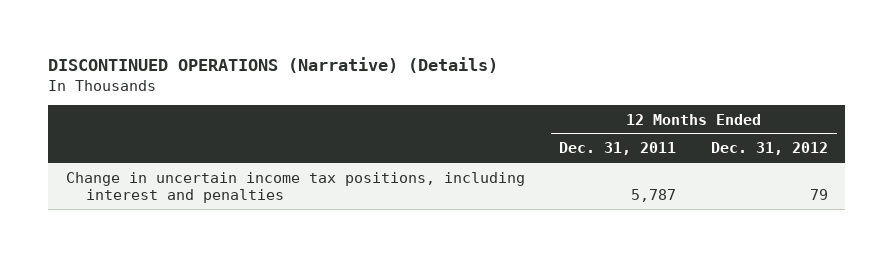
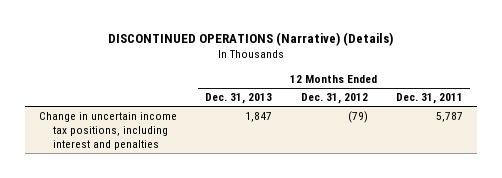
- | 12 Months Ended Dec. 31, 2011 | 12 Months Ended Dec. 31, 2012
+ | 12 Months Ended Dec. 31, 2013 | 12 Months Ended Dec. 31, 2012 | 12 Months Ended Dec. 31, 2011
- Change in uncertain income tax positions, including interest and penalties | 5,787 | 79
+ Change in uncertain income tax positions, including interest and penalties | 1,847 | (79) | 5,787

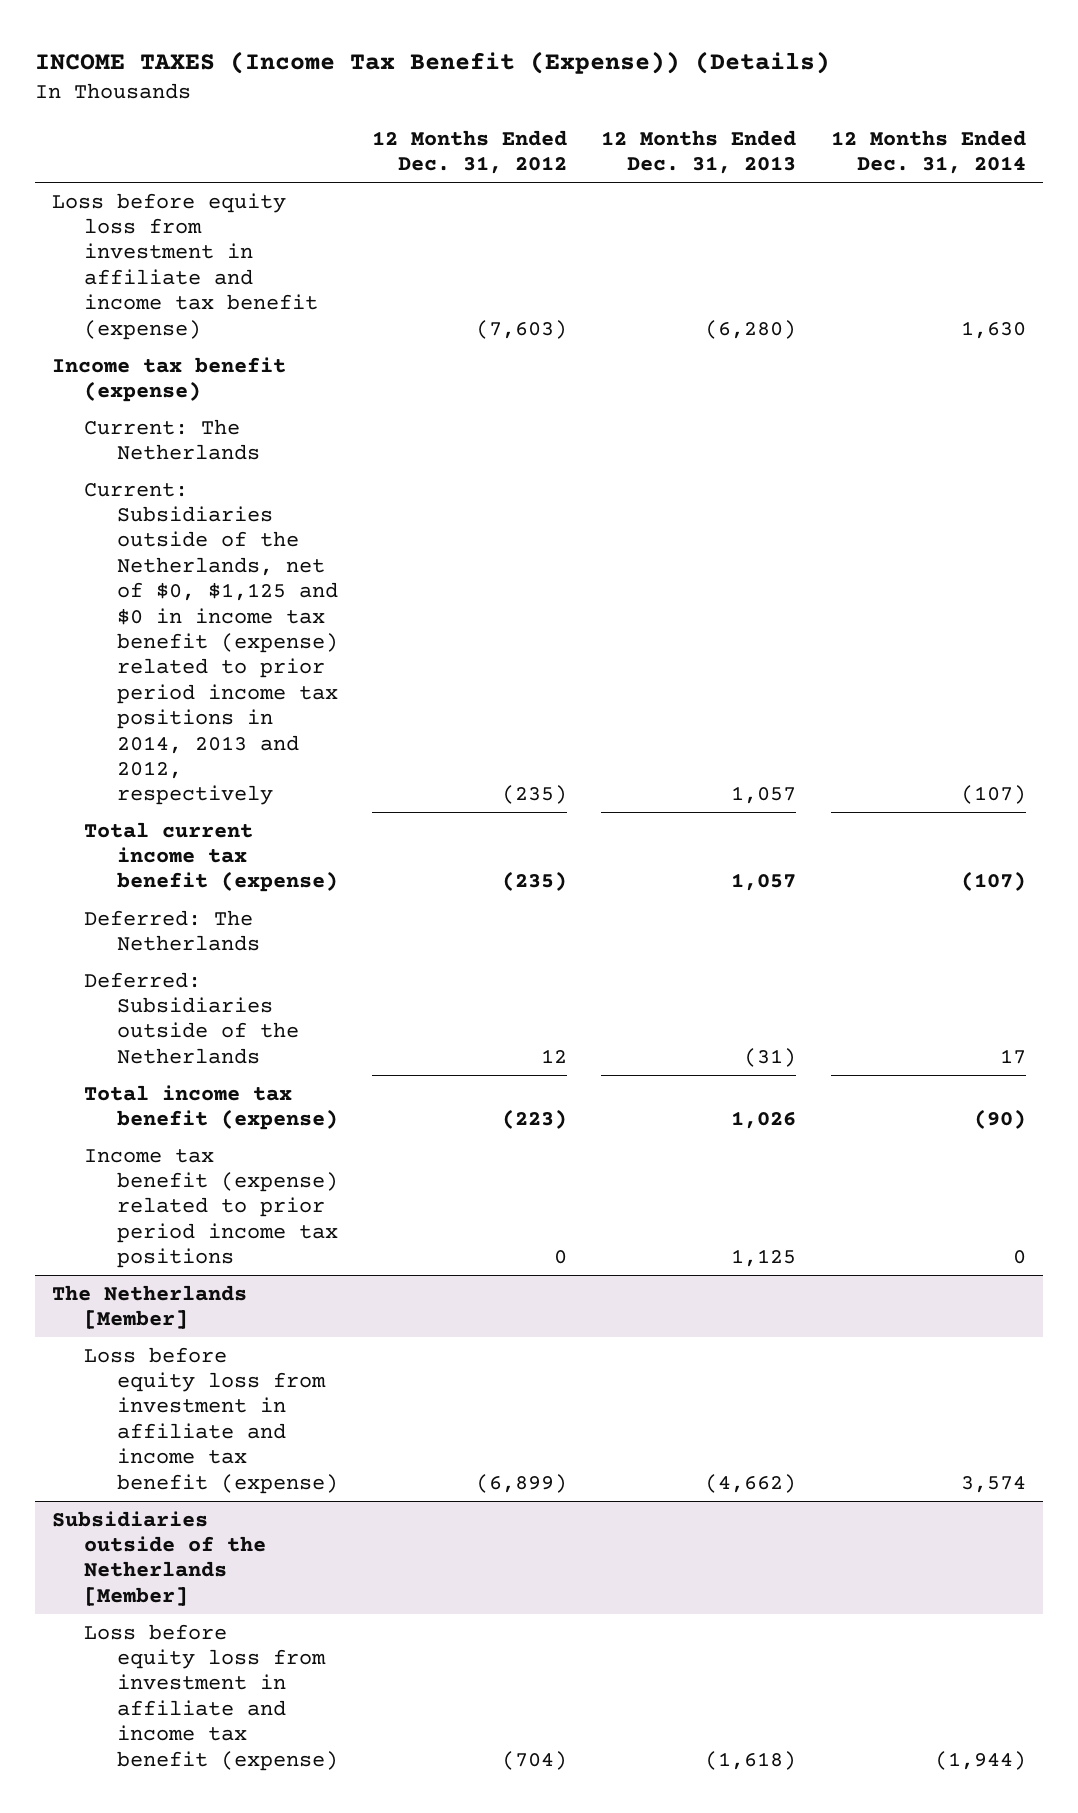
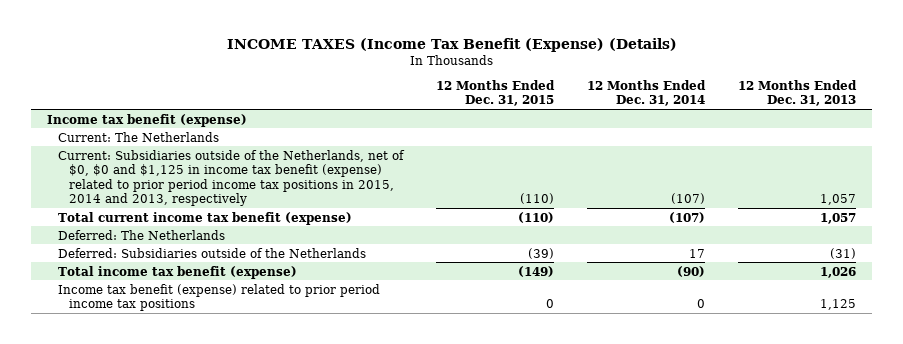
- INCOME TAXES (Income Tax Benefit (Expense)) (Details)
+ INCOME TAXES (Income Tax Benefit (Expense) (Details)
- | 12 Months Ended Dec. 31, 2012 | 12 Months Ended Dec. 31, 2013 | 12 Months Ended Dec. 31, 2014
+ | 12 Months Ended Dec. 31, 2015 | 12 Months Ended Dec. 31, 2014 | 12 Months Ended Dec. 31, 2013
- Loss before equity loss from investment in affiliate and income tax benefit (expense) | (7,603) | (6,280) | 1,630
- Current: Subsidiaries outside of the Netherlands, net of $0, $1,125 and $0 in income tax benefit (expense) related to prior period income tax positions in 2014, 2013 and 2012, respectively | (235) | 1,057 | (107)
+ Current: Subsidiaries outside of the Netherlands, net of $0, $0 and $1,125 in income tax benefit (expense) related to prior period income tax positions in 2015, 2014 and 2013, respectively | (110) | (107) | 1,057
- The Netherlands [Member]
- Loss before equity loss from investment in affiliate and income tax benefit (expense) | (6,899) | (4,662) | 3,574
- Subsidiaries outside of the Netherlands [Member]
- Loss before equity loss from investment in affiliate and income tax benefit (expense) | (704) | (1,618) | (1,944)

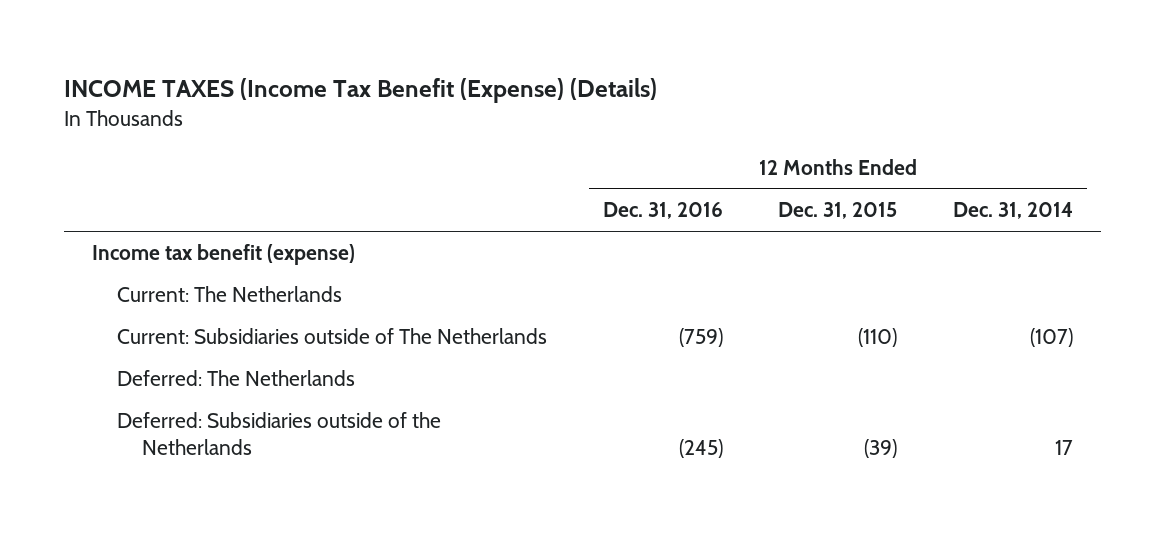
- | 12 Months Ended Dec. 31, 2015 | 12 Months Ended Dec. 31, 2014 | 12 Months Ended Dec. 31, 2013
+ | 12 Months Ended Dec. 31, 2016 | 12 Months Ended Dec. 31, 2015 | 12 Months Ended Dec. 31, 2014
- Current: Subsidiaries outside of the Netherlands, net of $0, $0 and $1,125 in income tax benefit (expense) related to prior period income tax positions in 2015, 2014 and 2013, respectively | (110) | (107) | 1,057
- Total current income tax benefit (expense) | (110) | (107) | 1,057
+ Current: Subsidiaries outside of The Netherlands | (759) | (110) | (107)
- Total income tax benefit (expense) | (149) | (90) | 1,026
- Income tax benefit (expense) related to prior period income tax positions | 0 | 0 | 1,125

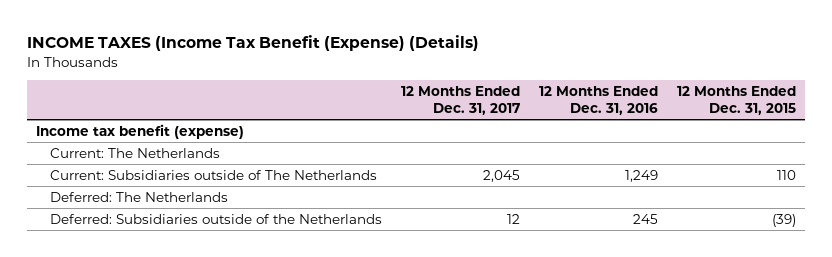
- | 12 Months Ended Dec. 31, 2016 | 12 Months Ended Dec. 31, 2015 | 12 Months Ended Dec. 31, 2014
+ | 12 Months Ended Dec. 31, 2017 | 12 Months Ended Dec. 31, 2016 | 12 Months Ended Dec. 31, 2015
- Current: Subsidiaries outside of The Netherlands | (759) | (110) | (107)
+ Current: Subsidiaries outside of The Netherlands | 2,045 | 1,249 | 110
- Deferred: Subsidiaries outside of the Netherlands | (245) | (39) | 17
+ Deferred: Subsidiaries outside of the Netherlands | 12 | 245 | (39)

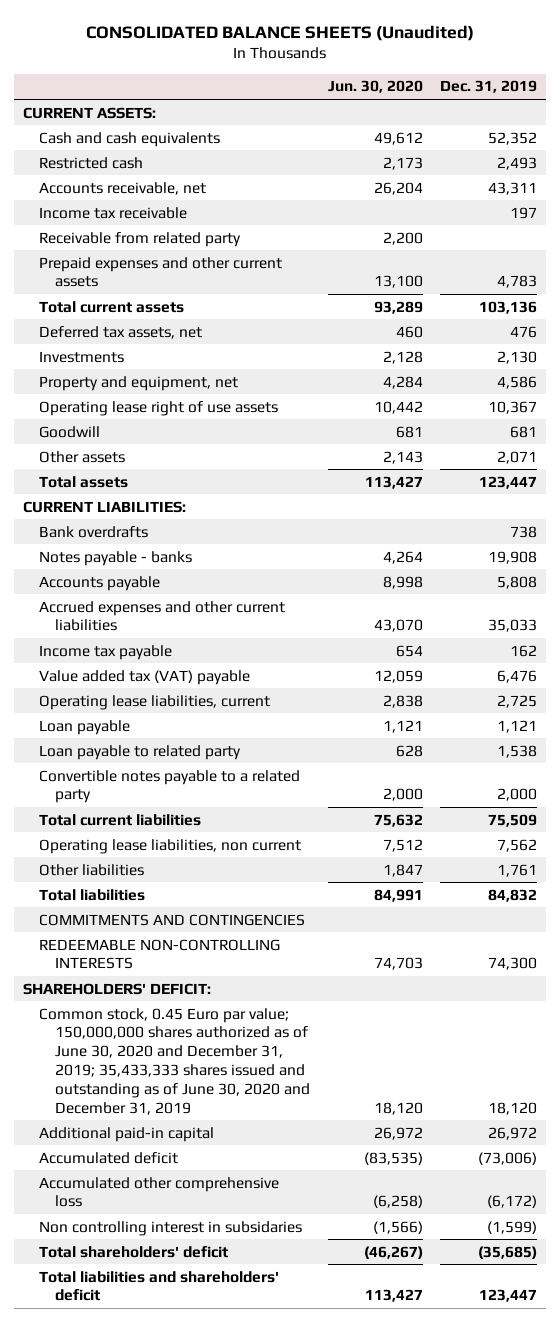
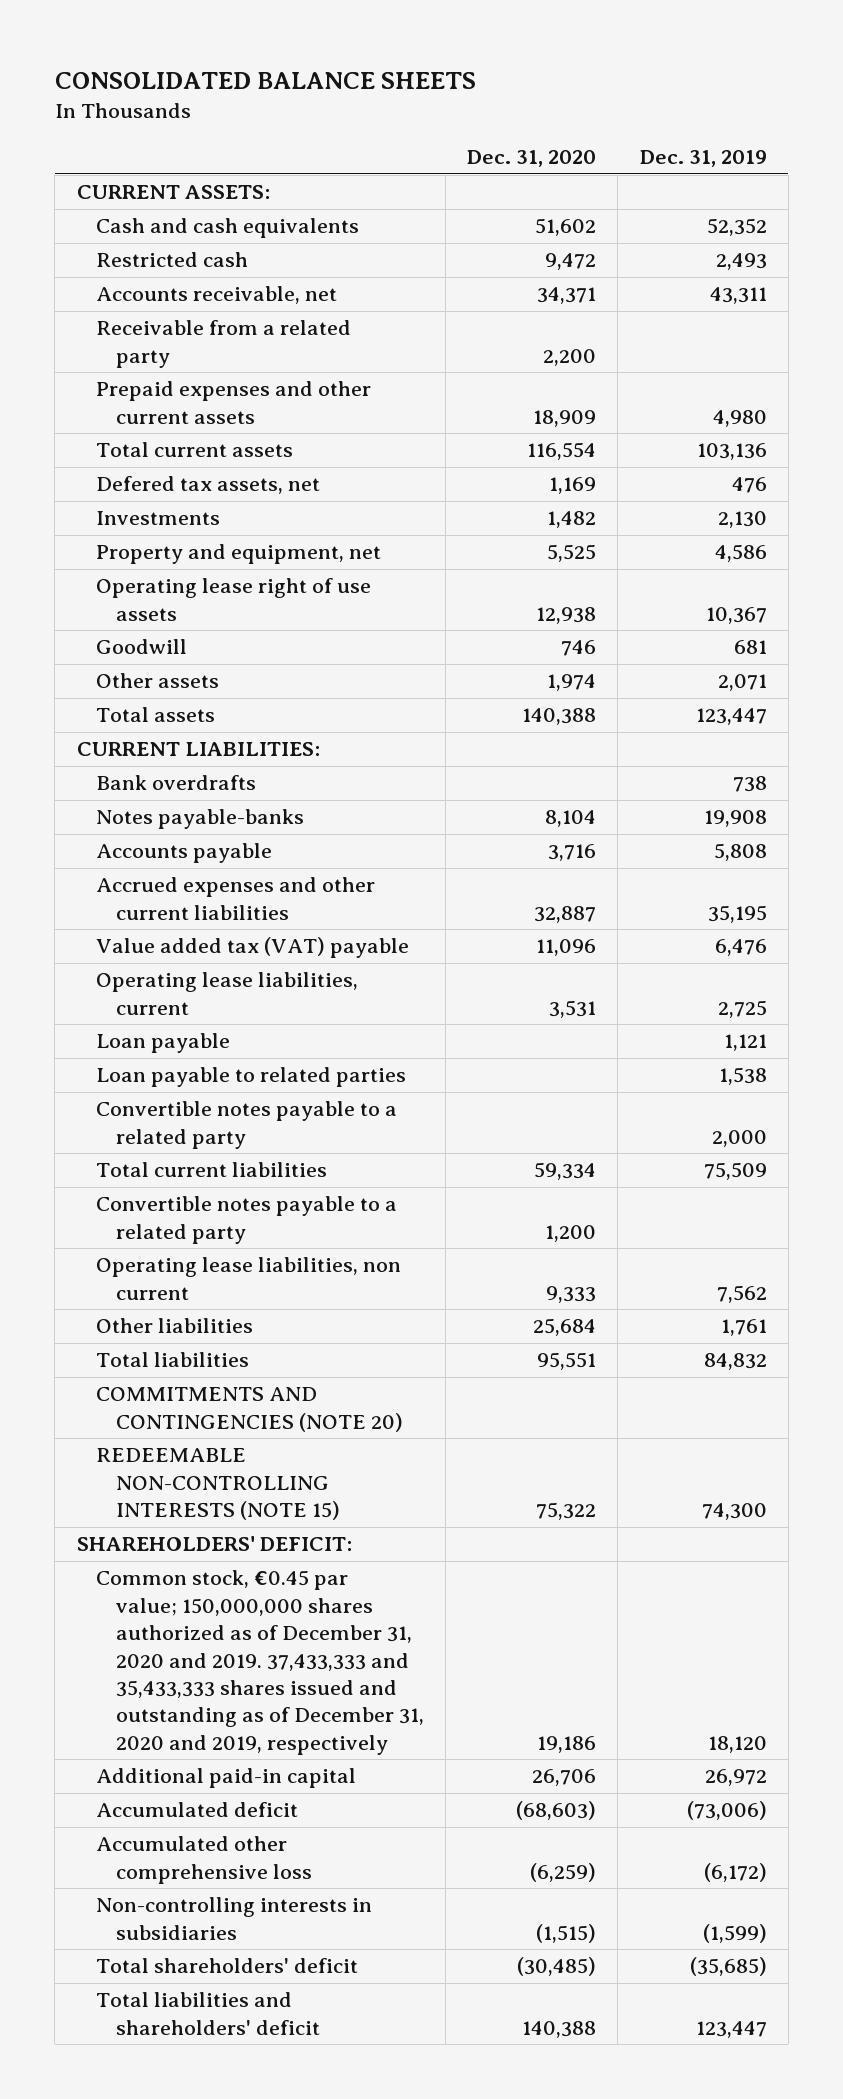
- CONSOLIDATED BALANCE SHEETS (Unaudited)
+ CONSOLIDATED BALANCE SHEETS
- | Jun. 30, 2020 | Dec. 31, 2019
+ | Dec. 31, 2020 | Dec. 31, 2019
- Income tax receivable | | 197
- Receivable from related party | 2,200 |
- Prepaid expenses and other current assets | 13,100 | 4,783
+ Receivable from a related party | 2,200 |
+ Prepaid expenses and other current assets | 18,909 | 4,980
- Deferred tax assets, net | 460 | 476
+ Defered tax assets, net | 1,169 | 476
- Notes payable - banks | 4,264 | 19,908
+ Notes payable-banks | 8,104 | 19,908
- Accrued expenses and other current liabilities | 43,070 | 35,033
- Income tax payable | 654 | 162
+ Accrued expenses and other current liabilities | 32,887 | 35,195
- Loan payable to related party | 628 | 1,538
+ Loan payable to related parties | | 1,538
+ Convertible notes payable to a related party | 1,200 |
- COMMITMENTS AND CONTINGENCIES
- REDEEMABLE NON-CONTROLLING INTERESTS | 74,703 | 74,300
+ COMMITMENTS AND CONTINGENCIES (NOTE 20)
+ REDEEMABLE NON-CONTROLLING INTERESTS (NOTE 15) | 75,322 | 74,300
- Common stock, 0.45 Euro par value; 150,000,000 shares authorized as of June 30, 2020 and December 31, 2019; 35,433,333 shares issued and outstanding as of June 30, 2020 and December 31, 2019 | 18,120 | 18,120
+ Common stock, €0.45 par value; 150,000,000 shares authorized as of December 31, 2020 and 2019. 37,433,333 and 35,433,333 shares issued and outstanding as of December 31, 2020 and 2019, respectively | 19,186 | 18,120
- Non controlling interest in subsidaries | (1,566) | (1,599)
+ Non-controlling interests in subsidiaries | (1,515) | (1,599)

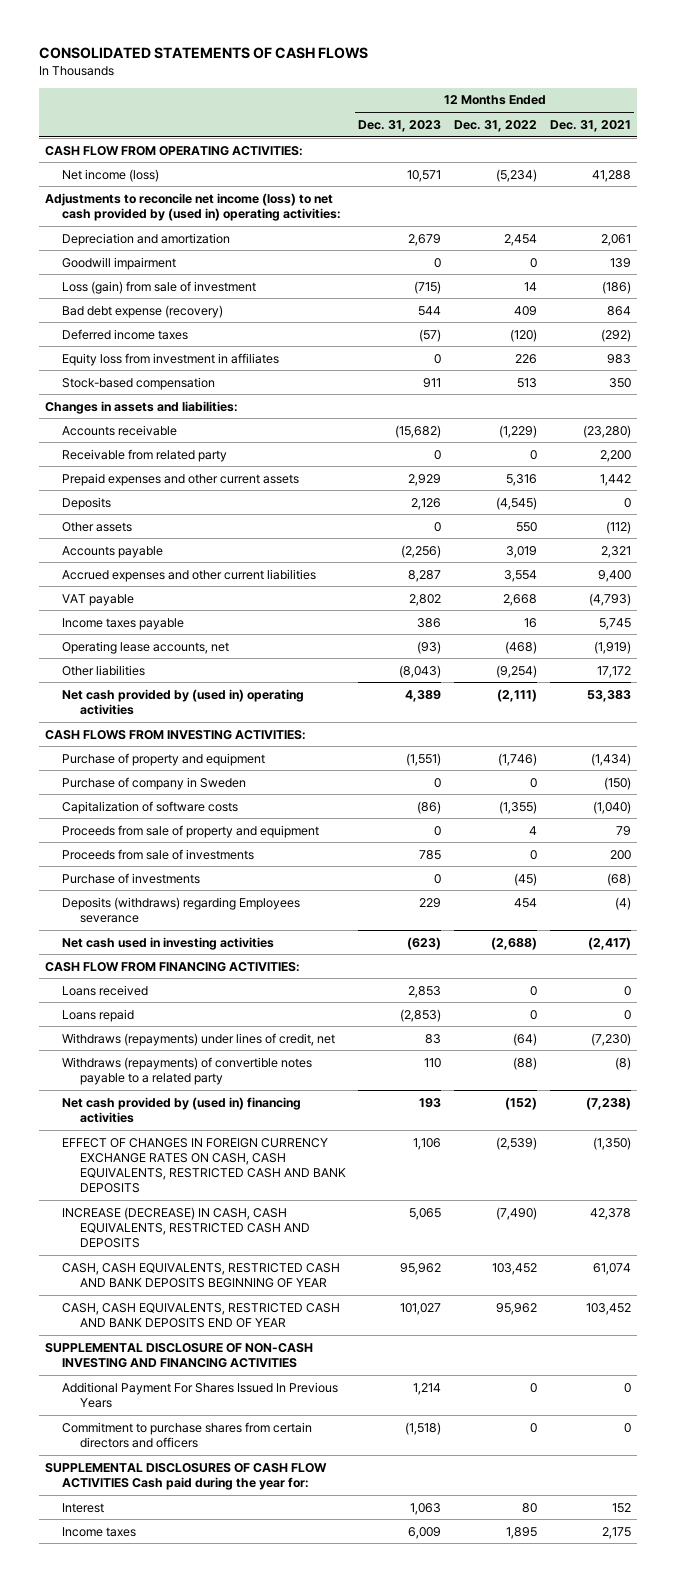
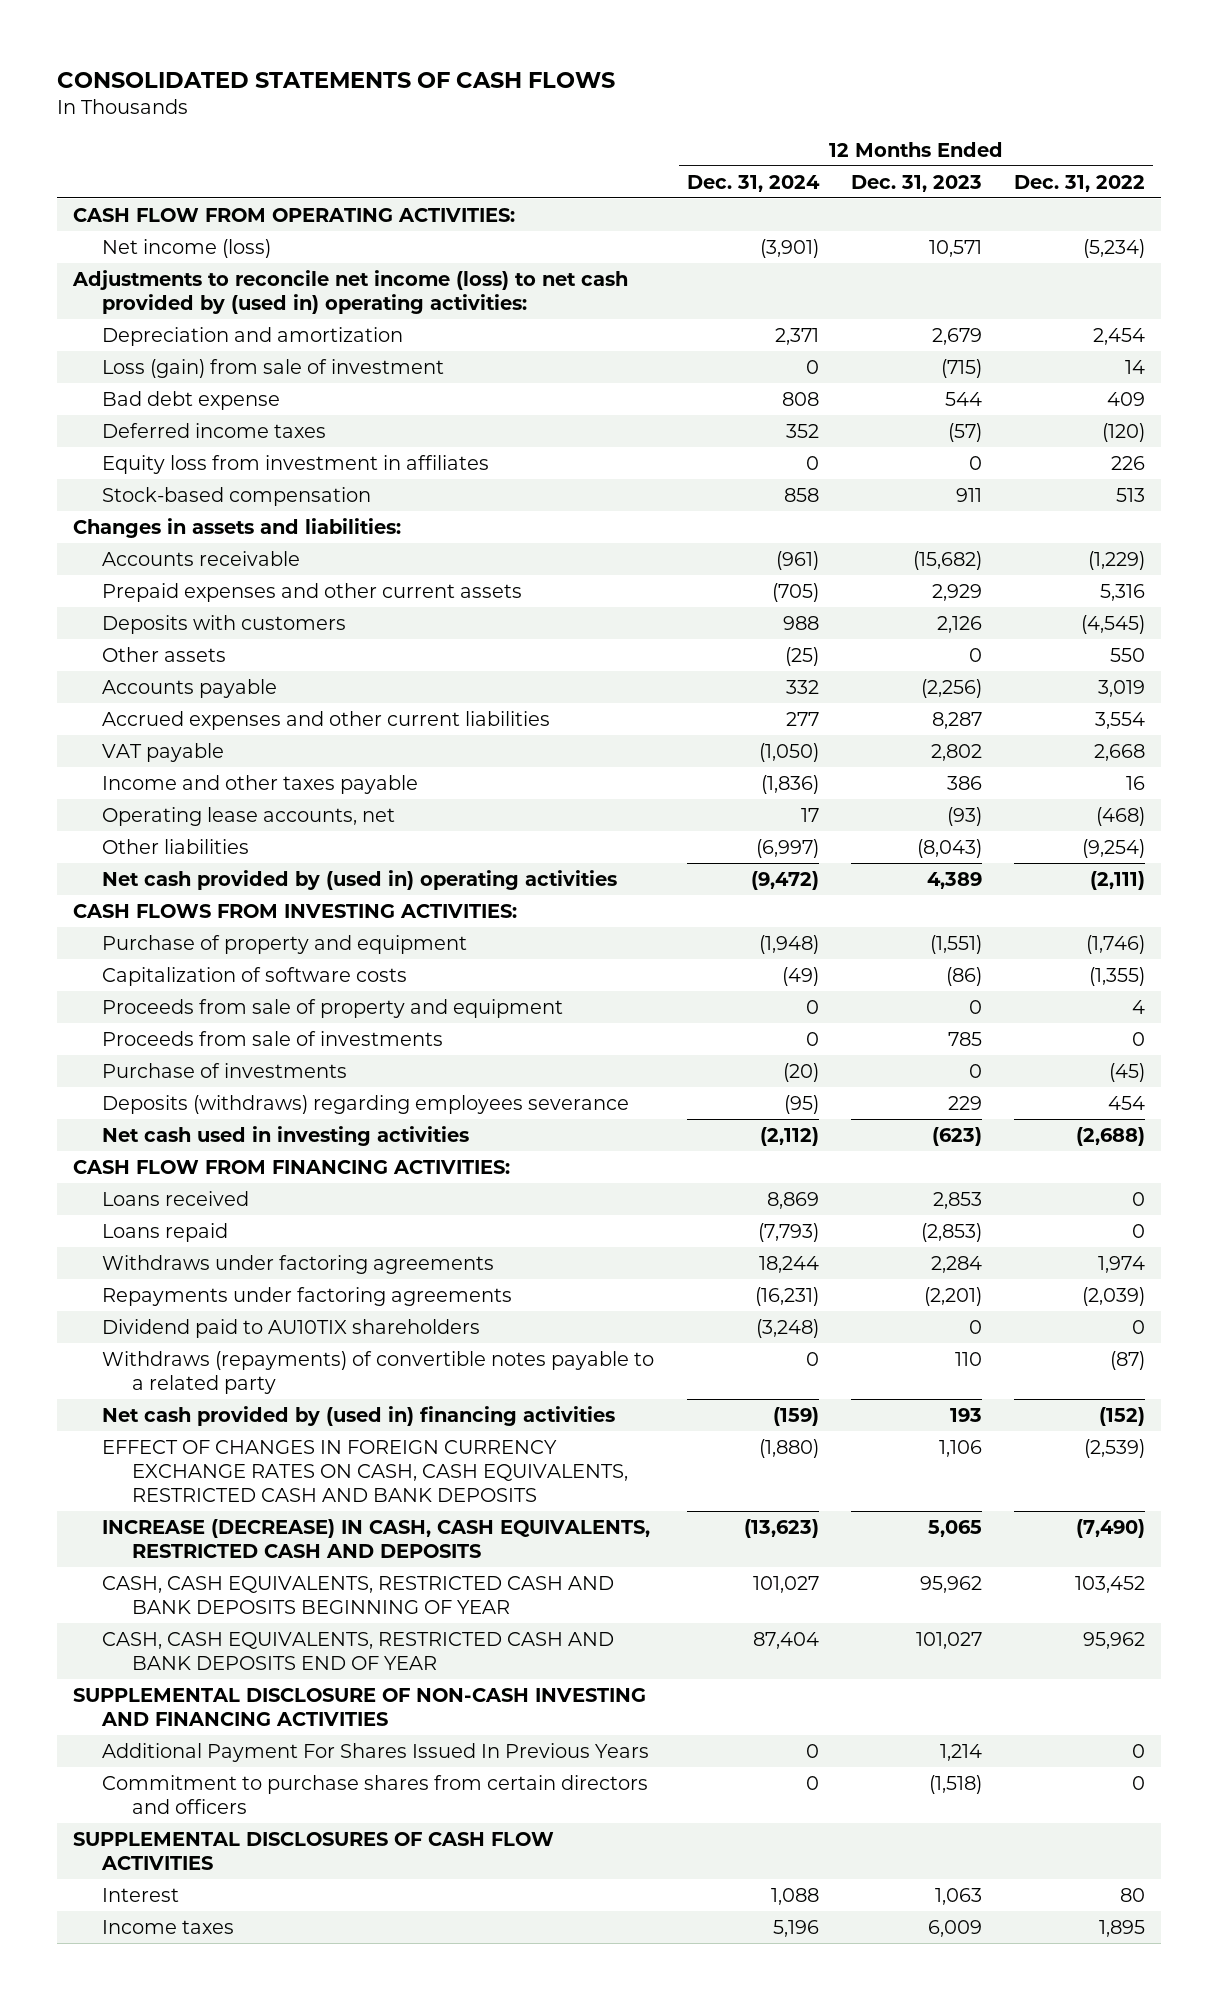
- | 12 Months Ended Dec. 31, 2023 | 12 Months Ended Dec. 31, 2022 | 12 Months Ended Dec. 31, 2021
+ | 12 Months Ended Dec. 31, 2024 | 12 Months Ended Dec. 31, 2023 | 12 Months Ended Dec. 31, 2022
- Goodwill impairment | 0 | 0 | 139
- Bad debt expense (recovery) | 544 | 409 | 864
+ Bad debt expense | 808 | 544 | 409
- Receivable from related party | 0 | 0 | 2,200
- Deposits | 2,126 | (4,545) | 0
+ Deposits with customers | 988 | 2,126 | (4,545)
- Income taxes payable | 386 | 16 | 5,745
+ Income and other taxes payable | (1,836) | 386 | 16
- Purchase of company in Sweden | 0 | 0 | (150)
- Deposits (withdraws) regarding Employees severance | 229 | 454 | (4)
+ Deposits (withdraws) regarding employees severance | (95) | 229 | 454
- Withdraws (repayments) under lines of credit, net | 83 | (64) | (7,230)
- Withdraws (repayments) of convertible notes payable to a related party | 110 | (88) | (8)
+ Withdraws under factoring agreements | 18,244 | 2,284 | 1,974
+ Repayments under factoring agreements | (16,231) | (2,201) | (2,039)
+ Dividend paid to AU10TIX shareholders | (3,248) | 0 | 0
+ Withdraws (repayments) of convertible notes payable to a related party | 0 | 110 | (87)
- SUPPLEMENTAL DISCLOSURES OF CASH FLOW ACTIVITIES Cash paid during the year for:
+ SUPPLEMENTAL DISCLOSURES OF CASH FLOW ACTIVITIES

